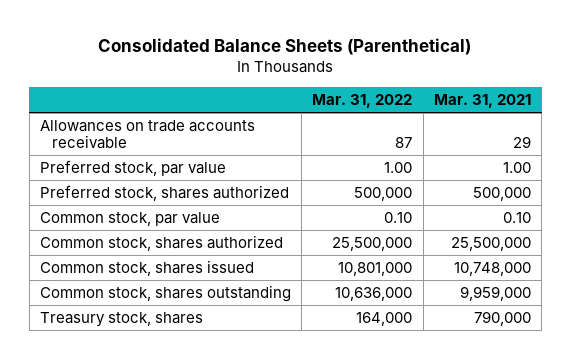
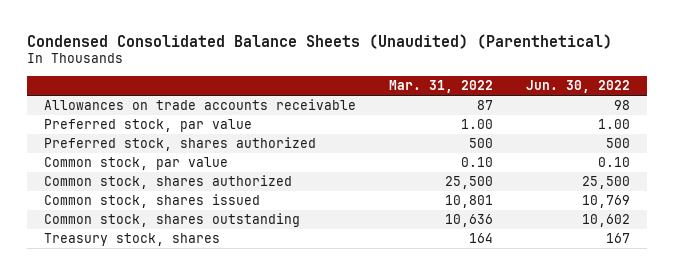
- Consolidated Balance Sheets (Parenthetical)
+ Condensed Consolidated Balance Sheets (Unaudited) (Parenthetical)
- | Mar. 31, 2022 | Mar. 31, 2021
+ | Mar. 31, 2022 | Jun. 30, 2022
- Preferred stock, shares authorized | 500,000 | 500,000
+ Preferred stock, shares authorized | 500 | 500
- Common stock, shares authorized | 25,500,000 | 25,500,000
- Common stock, shares issued | 10,801,000 | 10,748,000
- Common stock, shares outstanding | 10,636,000 | 9,959,000
- Treasury stock, shares | 164,000 | 790,000
+ Common stock, shares authorized | 25,500 | 25,500
+ Common stock, shares issued | 10,801 | 10,769
+ Common stock, shares outstanding | 10,636 | 10,602
+ Treasury stock, shares | 164 | 167

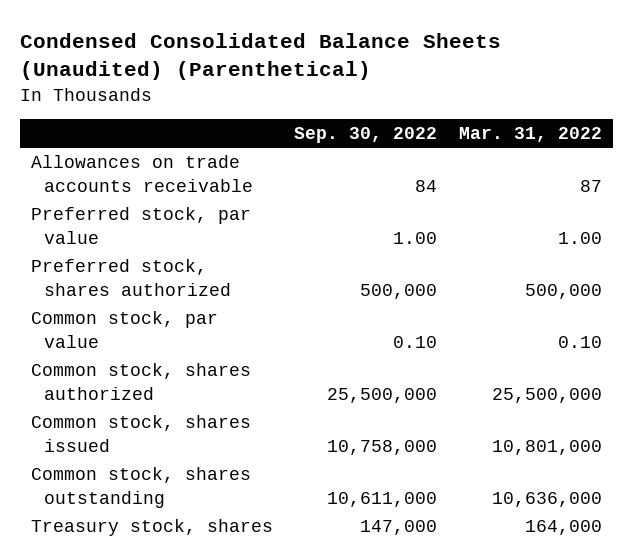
- | Mar. 31, 2022 | Jun. 30, 2022
+ | Sep. 30, 2022 | Mar. 31, 2022
- Preferred stock, shares authorized | 500 | 500
+ Preferred stock, shares authorized | 500,000 | 500,000
- Common stock, shares authorized | 25,500 | 25,500
- Common stock, shares issued | 10,801 | 10,769
- Common stock, shares outstanding | 10,636 | 10,602
- Treasury stock, shares | 164 | 167
+ Common stock, shares authorized | 25,500,000 | 25,500,000
+ Common stock, shares issued | 10,758,000 | 10,801,000
+ Common stock, shares outstanding | 10,611,000 | 10,636,000
+ Treasury stock, shares | 147,000 | 164,000

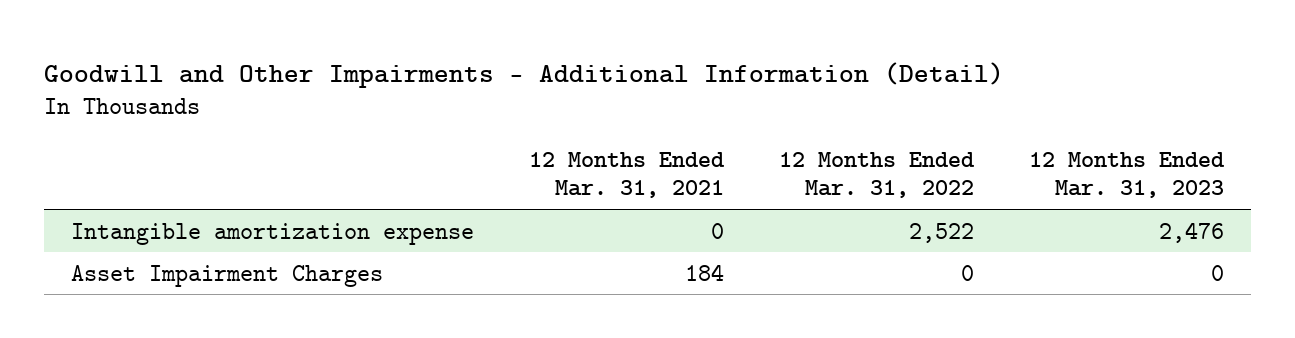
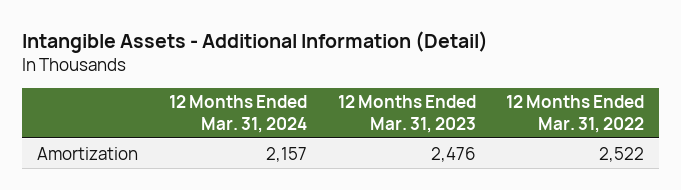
- Goodwill and Other Impairments - Additional Information (Detail)
+ Intangible Assets - Additional Information (Detail)
- | 12 Months Ended Mar. 31, 2021 | 12 Months Ended Mar. 31, 2022 | 12 Months Ended Mar. 31, 2023
+ | 12 Months Ended Mar. 31, 2024 | 12 Months Ended Mar. 31, 2023 | 12 Months Ended Mar. 31, 2022
- Intangible amortization expense | 0 | 2,522 | 2,476
- Asset Impairment Charges | 184 | 0 | 0
+ Amortization | 2,157 | 2,476 | 2,522

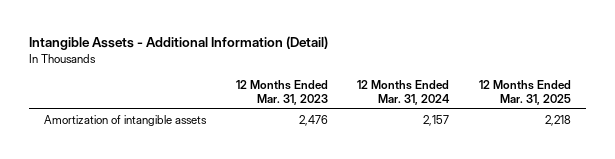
- | 12 Months Ended Mar. 31, 2024 | 12 Months Ended Mar. 31, 2023 | 12 Months Ended Mar. 31, 2022
+ | 12 Months Ended Mar. 31, 2023 | 12 Months Ended Mar. 31, 2024 | 12 Months Ended Mar. 31, 2025
- Amortization | 2,157 | 2,476 | 2,522
+ Amortization of intangible assets | 2,476 | 2,157 | 2,218

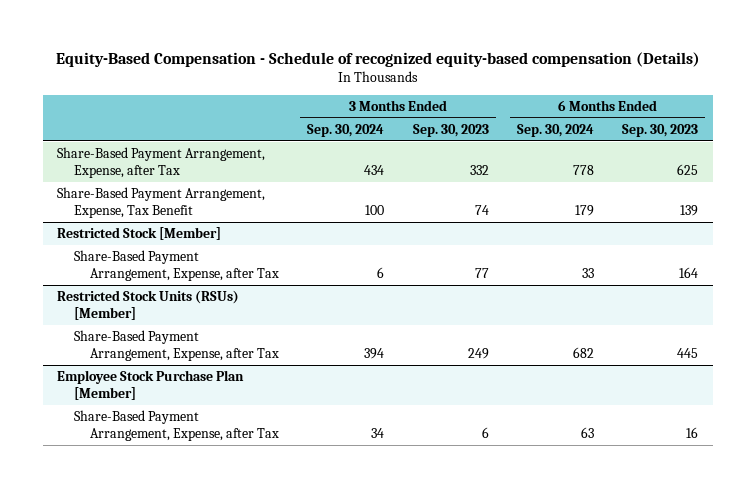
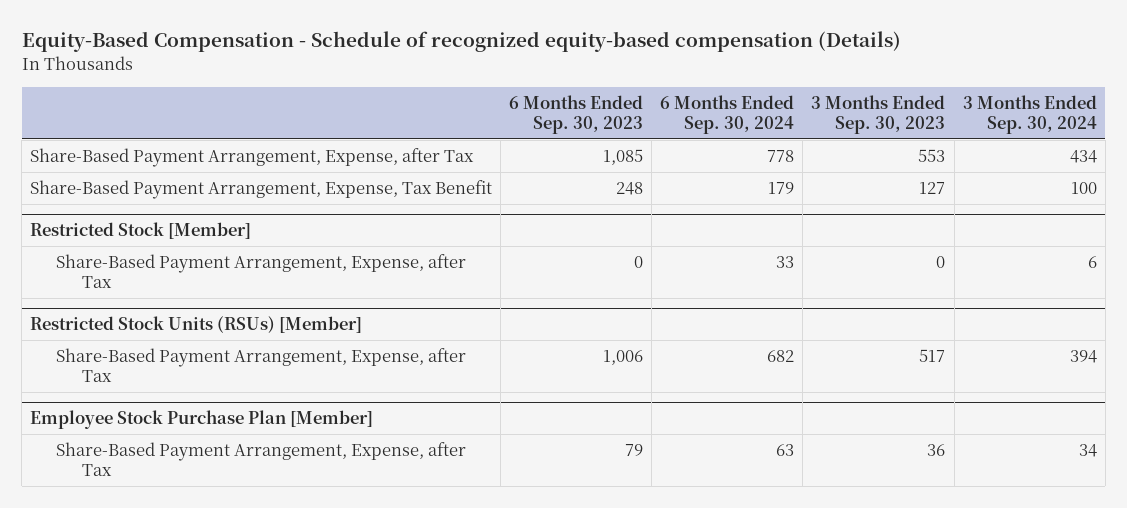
- | 3 Months Ended Sep. 30, 2024 | 3 Months Ended Sep. 30, 2023 | 6 Months Ended Sep. 30, 2024 | 6 Months Ended Sep. 30, 2023
+ | 6 Months Ended Sep. 30, 2023 | 6 Months Ended Sep. 30, 2024 | 3 Months Ended Sep. 30, 2023 | 3 Months Ended Sep. 30, 2024
- Share-Based Payment Arrangement, Expense, after Tax | 434 | 332 | 778 | 625
- Share-Based Payment Arrangement, Expense, Tax Benefit | 100 | 74 | 179 | 139
+ Share-Based Payment Arrangement, Expense, after Tax | 1,085 | 778 | 553 | 434
+ Share-Based Payment Arrangement, Expense, Tax Benefit | 248 | 179 | 127 | 100
@ Restricted Stock [Member]
- Share-Based Payment Arrangement, Expense, after Tax | 6 | 77 | 33 | 164
+ Share-Based Payment Arrangement, Expense, after Tax | 0 | 33 | 0 | 6
@ Restricted Stock Units (RSUs) [Member]
- Share-Based Payment Arrangement, Expense, after Tax | 394 | 249 | 682 | 445
+ Share-Based Payment Arrangement, Expense, after Tax | 1,006 | 682 | 517 | 394
@ Employee Stock Purchase Plan [Member]
- Share-Based Payment Arrangement, Expense, after Tax | 34 | 6 | 63 | 16
+ Share-Based Payment Arrangement, Expense, after Tax | 79 | 63 | 36 | 34

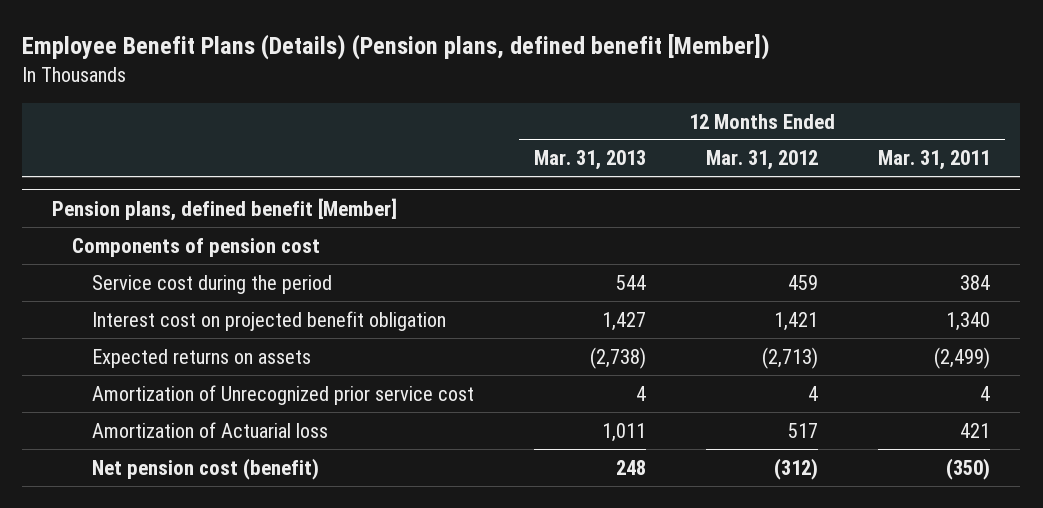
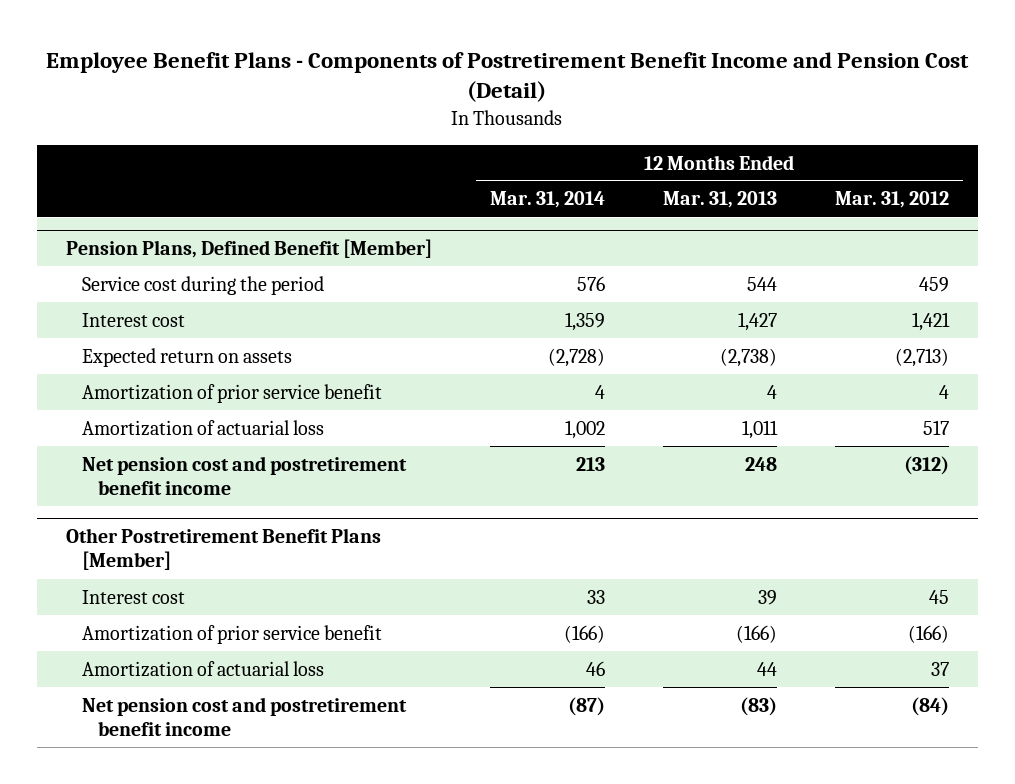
- Employee Benefit Plans (Details) (Pension plans, defined benefit [Member])
+ Employee Benefit Plans - Components of Postretirement Benefit Income and Pension Cost (Detail)
- | 12 Months Ended Mar. 31, 2013 | 12 Months Ended Mar. 31, 2012 | 12 Months Ended Mar. 31, 2011
+ | 12 Months Ended Mar. 31, 2014 | 12 Months Ended Mar. 31, 2013 | 12 Months Ended Mar. 31, 2012
- Pension plans, defined benefit [Member]
- Components of pension cost
+ Pension Plans, Defined Benefit [Member]
- Interest cost on projected benefit obligation | 1,427 | 1,421 | 1,340
- Expected returns on assets | (2,738) | (2,713) | (2,499)
- Amortization of Unrecognized prior service cost | 4 | 4 | 4
- Amortization of Actuarial loss | 1,011 | 517 | 421
- Net pension cost (benefit) | 248 | (312) | (350)
+ Interest cost | 1,359 | 1,427 | 1,421
+ Expected return on assets | (2,728) | (2,738) | (2,713)
+ Amortization of prior service benefit | 4 | 4 | 4
+ Amortization of actuarial loss | 1,002 | 1,011 | 517
+ Net pension cost and postretirement benefit income | 213 | 248 | (312)
+ Other Postretirement Benefit Plans [Member]
+ Interest cost | 33 | 39 | 45
+ Amortization of prior service benefit | (166) | (166) | (166)
+ Amortization of actuarial loss | 46 | 44 | 37
+ Net pension cost and postretirement benefit income | (87) | (83) | (84)

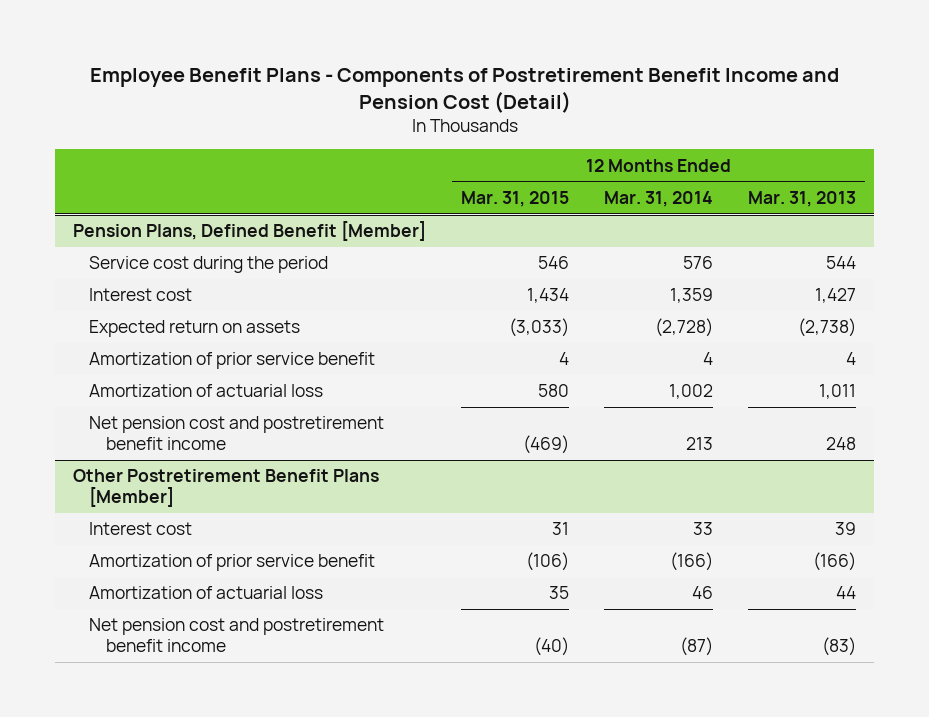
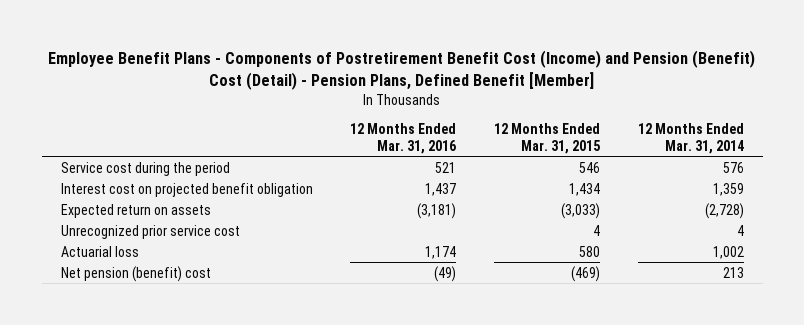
- Employee Benefit Plans - Components of Postretirement Benefit Income and Pension Cost (Detail)
+ Employee Benefit Plans - Components of Postretirement Benefit Cost (Income) and Pension (Benefit) Cost (Detail) - Pension Plans, Defined Benefit [Member]
- | 12 Months Ended Mar. 31, 2015 | 12 Months Ended Mar. 31, 2014 | 12 Months Ended Mar. 31, 2013
+ | 12 Months Ended Mar. 31, 2016 | 12 Months Ended Mar. 31, 2015 | 12 Months Ended Mar. 31, 2014
- Pension Plans, Defined Benefit [Member]
- Interest cost | 1,434 | 1,359 | 1,427
+ Interest cost on projected benefit obligation | 1,437 | 1,434 | 1,359
- Amortization of prior service benefit | 4 | 4 | 4
- Amortization of actuarial loss | 580 | 1,002 | 1,011
- Net pension cost and postretirement benefit income | (469) | 213 | 248
- Other Postretirement Benefit Plans [Member]
- Interest cost | 31 | 33 | 39
- Amortization of prior service benefit | (106) | (166) | (166)
- Amortization of actuarial loss | 35 | 46 | 44
- Net pension cost and postretirement benefit income | (40) | (87) | (83)
+ Unrecognized prior service cost | | 4 | 4
+ Actuarial loss | 1,174 | 580 | 1,002
+ Net pension (benefit) cost | (49) | (469) | 213

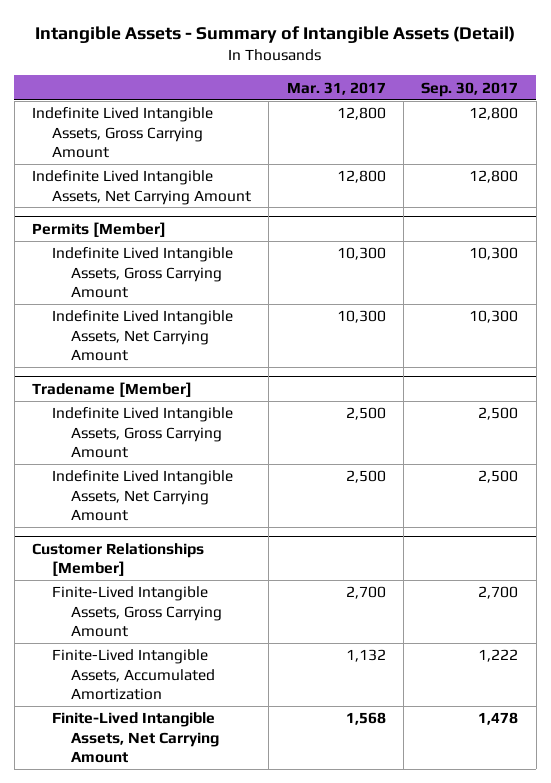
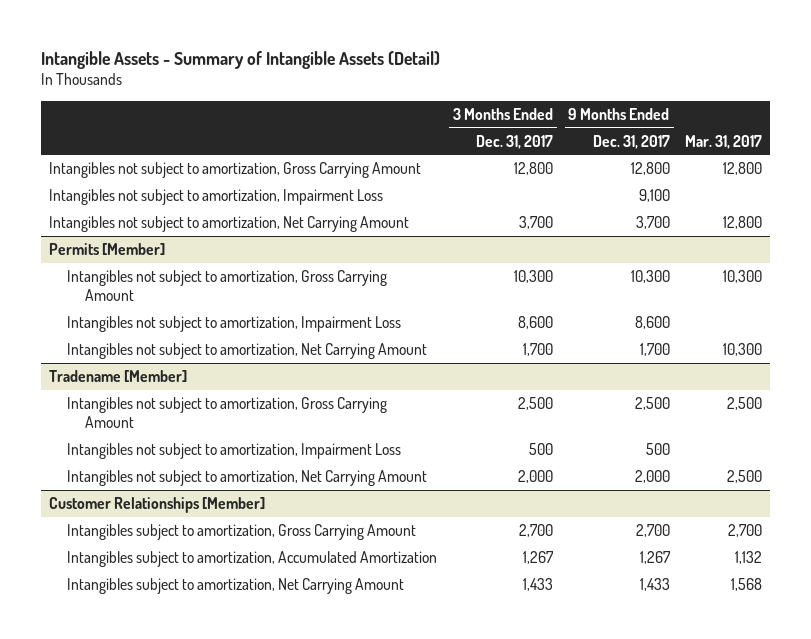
- | Mar. 31, 2017 | Sep. 30, 2017
+ | 3 Months Ended Dec. 31, 2017 | 9 Months Ended Dec. 31, 2017 | Mar. 31, 2017
- Indefinite Lived Intangible Assets, Gross Carrying Amount | 12,800 | 12,800
- Indefinite Lived Intangible Assets, Net Carrying Amount | 12,800 | 12,800
+ Intangibles not subject to amortization, Gross Carrying Amount | 12,800 | 12,800 | 12,800
+ Intangibles not subject to amortization, Impairment Loss | | 9,100 |
+ Intangibles not subject to amortization, Net Carrying Amount | 3,700 | 3,700 | 12,800
@ Permits [Member]
- Indefinite Lived Intangible Assets, Gross Carrying Amount | 10,300 | 10,300
- Indefinite Lived Intangible Assets, Net Carrying Amount | 10,300 | 10,300
+ Intangibles not subject to amortization, Gross Carrying Amount | 10,300 | 10,300 | 10,300
+ Intangibles not subject to amortization, Impairment Loss | 8,600 | 8,600 |
+ Intangibles not subject to amortization, Net Carrying Amount | 1,700 | 1,700 | 10,300
@ Tradename [Member]
- Indefinite Lived Intangible Assets, Gross Carrying Amount | 2,500 | 2,500
- Indefinite Lived Intangible Assets, Net Carrying Amount | 2,500 | 2,500
+ Intangibles not subject to amortization, Gross Carrying Amount | 2,500 | 2,500 | 2,500
+ Intangibles not subject to amortization, Impairment Loss | 500 | 500 |
+ Intangibles not subject to amortization, Net Carrying Amount | 2,000 | 2,000 | 2,500
@ Customer Relationships [Member]
- Finite-Lived Intangible Assets, Gross Carrying Amount | 2,700 | 2,700
- Finite-Lived Intangible Assets, Accumulated Amortization | 1,132 | 1,222
- Finite-Lived Intangible Assets, Net Carrying Amount | 1,568 | 1,478
+ Intangibles subject to amortization, Gross Carrying Amount | 2,700 | 2,700 | 2,700
+ Intangibles subject to amortization, Accumulated Amortization | 1,267 | 1,267 | 1,132
+ Intangibles subject to amortization, Net Carrying Amount | 1,433 | 1,433 | 1,568

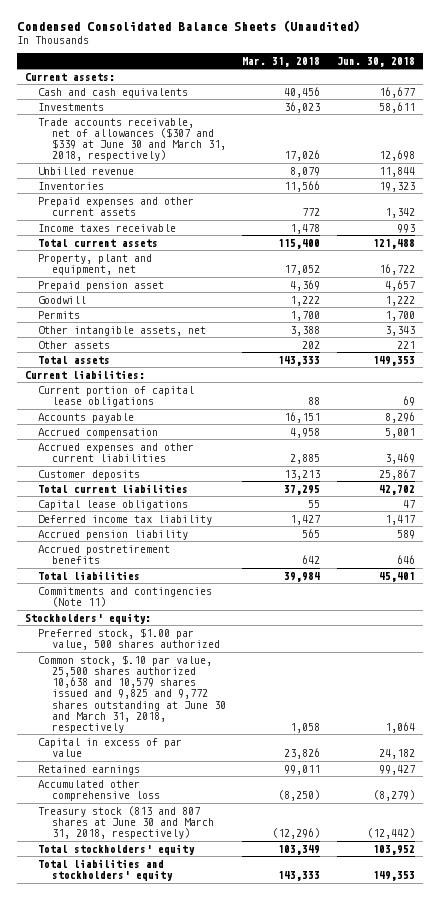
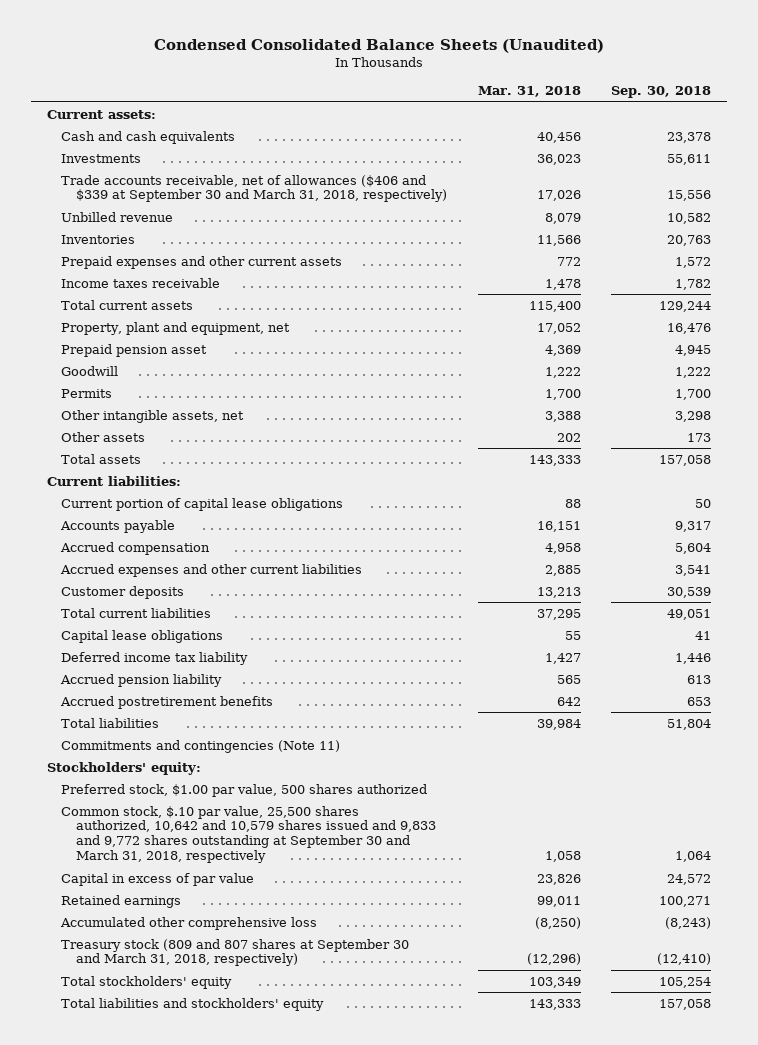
- | Mar. 31, 2018 | Jun. 30, 2018
+ | Mar. 31, 2018 | Sep. 30, 2018
- Trade accounts receivable, net of allowances ($307 and $339 at June 30 and March 31, 2018, respectively) | 17,026 | 12,698
+ Trade accounts receivable, net of allowances ($406 and $339 at September 30 and March 31, 2018, respectively) | 17,026 | 15,556
- Common stock, $.10 par value, 25,500 shares authorized 10,638 and 10,579 shares issued and 9,825 and 9,772 shares outstanding at June 30 and March 31, 2018, respectively | 1,058 | 1,064
+ Common stock, $.10 par value, 25,500 shares authorized, 10,642 and 10,579 shares issued and 9,833 and 9,772 shares outstanding at September 30 and March 31, 2018, respectively | 1,058 | 1,064
- Treasury stock (813 and 807 shares at June 30 and March 31, 2018, respectively) | (12,296) | (12,442)
+ Treasury stock (809 and 807 shares at September 30 and March 31, 2018, respectively) | (12,296) | (12,410)

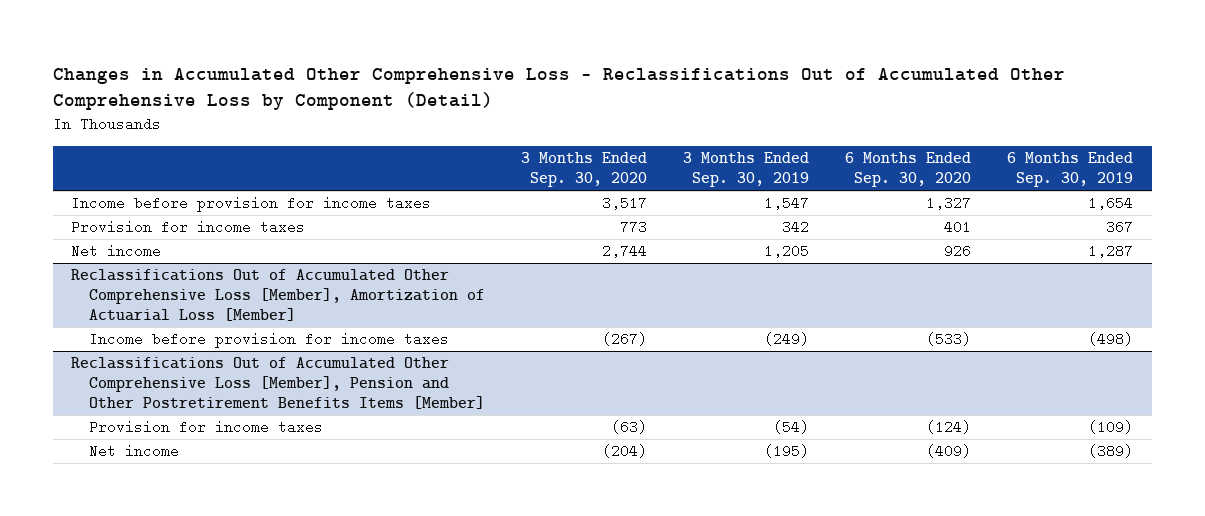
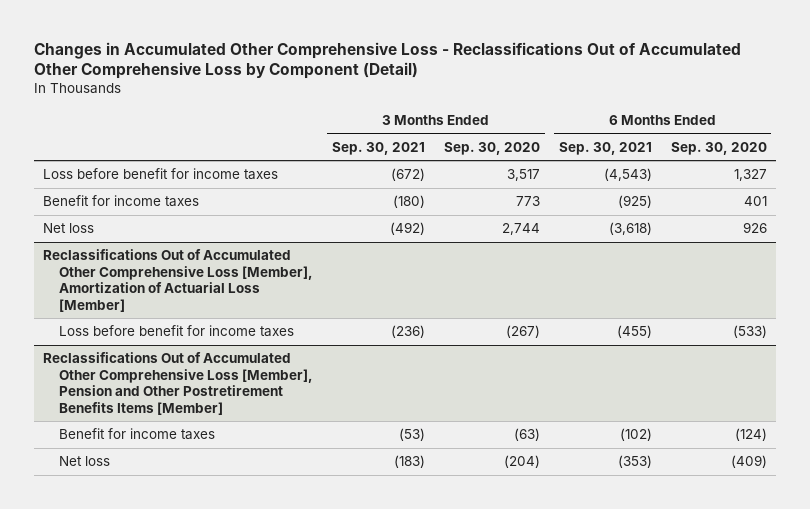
- | 3 Months Ended Sep. 30, 2020 | 3 Months Ended Sep. 30, 2019 | 6 Months Ended Sep. 30, 2020 | 6 Months Ended Sep. 30, 2019
+ | 3 Months Ended Sep. 30, 2021 | 3 Months Ended Sep. 30, 2020 | 6 Months Ended Sep. 30, 2021 | 6 Months Ended Sep. 30, 2020
- Income before provision for income taxes | 3,517 | 1,547 | 1,327 | 1,654
- Provision for income taxes | 773 | 342 | 401 | 367
- Net income | 2,744 | 1,205 | 926 | 1,287
+ Loss before benefit for income taxes | (672) | 3,517 | (4,543) | 1,327
+ Benefit for income taxes | (180) | 773 | (925) | 401
+ Net loss | (492) | 2,744 | (3,618) | 926
@ Reclassifications Out of Accumulated Other Comprehensive Loss [Member], Amortization of Actuarial Loss [Member]
- Income before provision for income taxes | (267) | (249) | (533) | (498)
+ Loss before benefit for income taxes | (236) | (267) | (455) | (533)
@ Reclassifications Out of Accumulated Other Comprehensive Loss [Member], Pension and Other Postretirement Benefits Items [Member]
- Provision for income taxes | (63) | (54) | (124) | (109)
- Net income | (204) | (195) | (409) | (389)
+ Benefit for income taxes | (53) | (63) | (102) | (124)
+ Net loss | (183) | (204) | (353) | (409)

